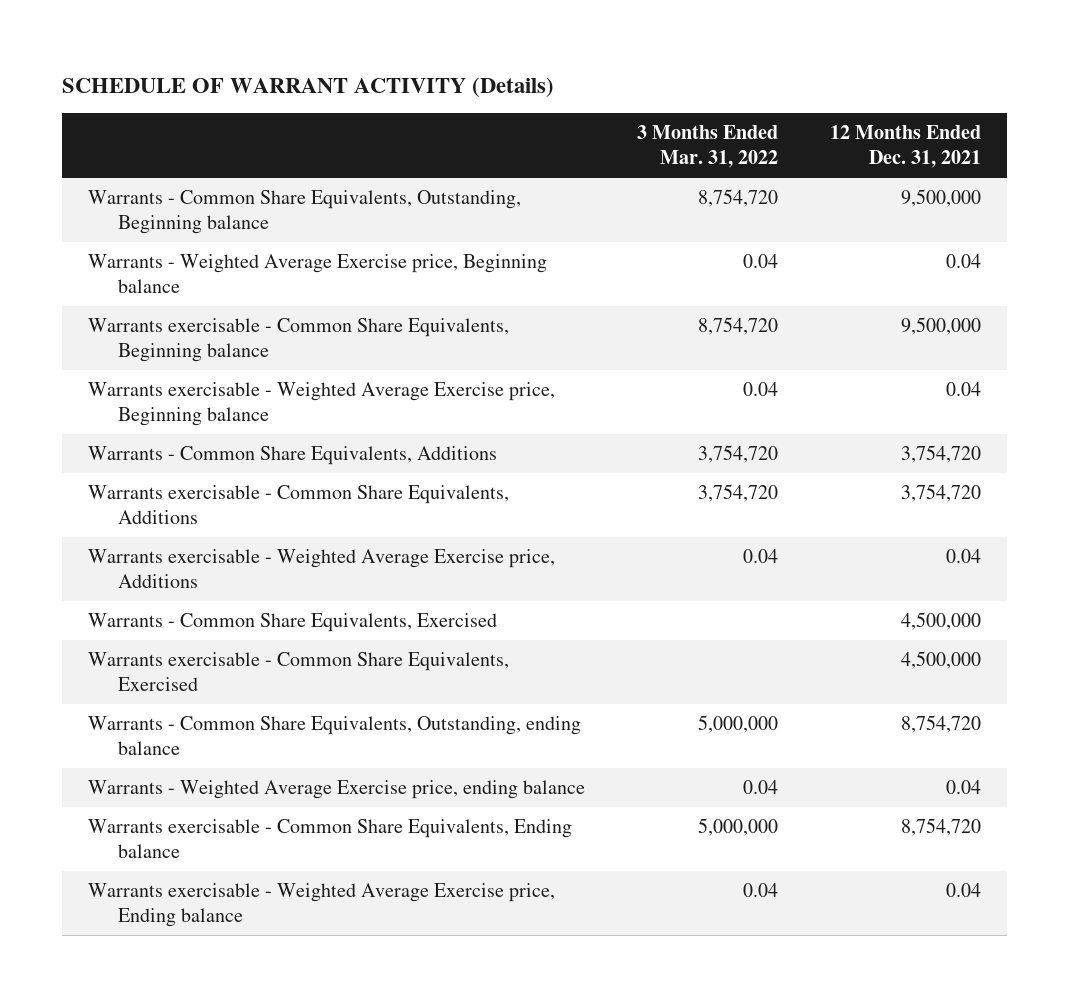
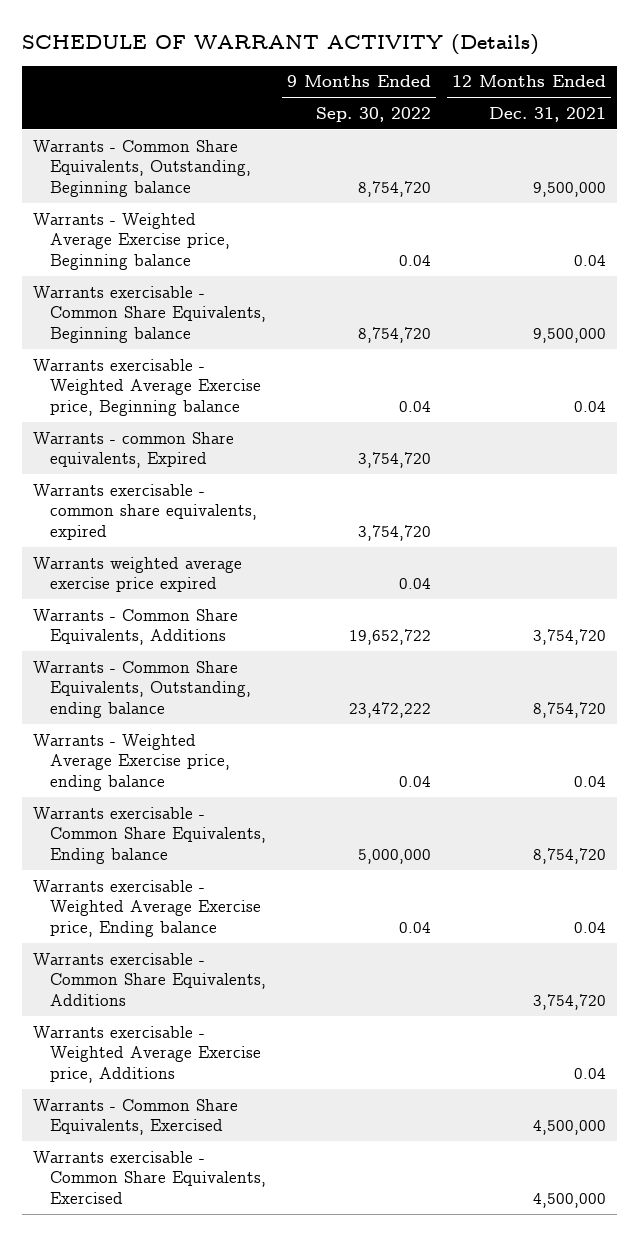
- | 3 Months Ended Mar. 31, 2022 | 12 Months Ended Dec. 31, 2021
+ | 9 Months Ended Sep. 30, 2022 | 12 Months Ended Dec. 31, 2021
+ Warrants - common Share equivalents, Expired | 3,754,720 |
+ Warrants exercisable - common share equivalents, expired | 3,754,720 |
+ Warrants weighted average exercise price expired | 0.04 |
moved down: Warrants exercisable - Common Share Equivalents, Additions | | 3,754,720
moved down: Warrants exercisable - Weighted Average Exercise price, Additions | | 0.04
moved down: Warrants - Common Share Equivalents, Exercised | | 4,500,000
moved down: Warrants exercisable - Common Share Equivalents, Exercised | | 4,500,000

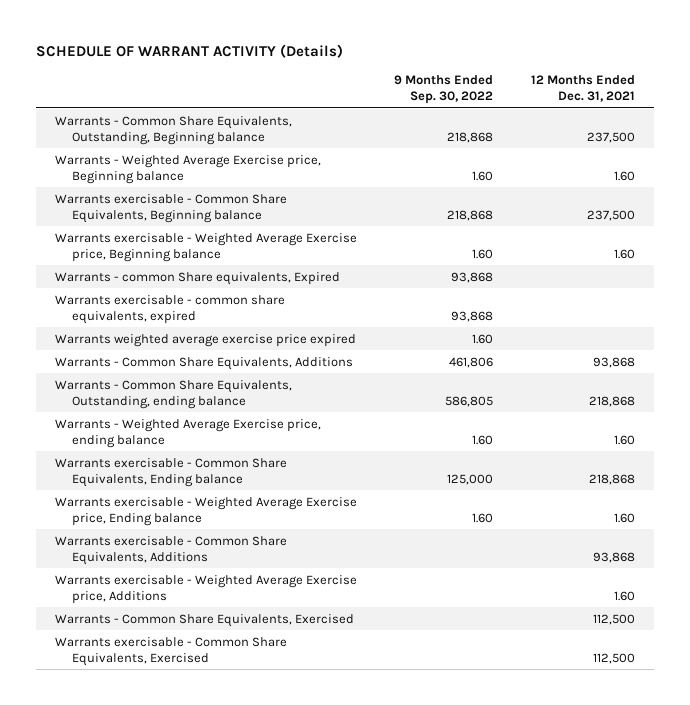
- Warrants - Common Share Equivalents, Outstanding, Beginning balance | 8,754,720 | 9,500,000
- Warrants - Weighted Average Exercise price, Beginning balance | 0.04 | 0.04
- Warrants exercisable - Common Share Equivalents, Beginning balance | 8,754,720 | 9,500,000
- Warrants exercisable - Weighted Average Exercise price, Beginning balance | 0.04 | 0.04
- Warrants - common Share equivalents, Expired | 3,754,720 |
- Warrants exercisable - common share equivalents, expired | 3,754,720 |
- Warrants weighted average exercise price expired | 0.04 |
- Warrants - Common Share Equivalents, Additions | 19,652,722 | 3,754,720
- Warrants - Common Share Equivalents, Outstanding, ending balance | 23,472,222 | 8,754,720
- Warrants - Weighted Average Exercise price, ending balance | 0.04 | 0.04
- Warrants exercisable - Common Share Equivalents, Ending balance | 5,000,000 | 8,754,720
- Warrants exercisable - Weighted Average Exercise price, Ending balance | 0.04 | 0.04
- Warrants exercisable - Common Share Equivalents, Additions | | 3,754,720
- Warrants exercisable - Weighted Average Exercise price, Additions | | 0.04
- Warrants - Common Share Equivalents, Exercised | | 4,500,000
- Warrants exercisable - Common Share Equivalents, Exercised | | 4,500,000
+ Warrants - Common Share Equivalents, Outstanding, Beginning balance | 218,868 | 237,500
+ Warrants - Weighted Average Exercise price, Beginning balance | 1.60 | 1.60
+ Warrants exercisable - Common Share Equivalents, Beginning balance | 218,868 | 237,500
+ Warrants exercisable - Weighted Average Exercise price, Beginning balance | 1.60 | 1.60
+ Warrants - common Share equivalents, Expired | 93,868 |
+ Warrants exercisable - common share equivalents, expired | 93,868 |
+ Warrants weighted average exercise price expired | 1.60 |
+ Warrants - Common Share Equivalents, Additions | 461,806 | 93,868
+ Warrants - Common Share Equivalents, Outstanding, ending balance | 586,805 | 218,868
+ Warrants - Weighted Average Exercise price, ending balance | 1.60 | 1.60
+ Warrants exercisable - Common Share Equivalents, Ending balance | 125,000 | 218,868
+ Warrants exercisable - Weighted Average Exercise price, Ending balance | 1.60 | 1.60
+ Warrants exercisable - Common Share Equivalents, Additions | | 93,868
+ Warrants exercisable - Weighted Average Exercise price, Additions | | 1.60
+ Warrants - Common Share Equivalents, Exercised | | 112,500
+ Warrants exercisable - Common Share Equivalents, Exercised | | 112,500

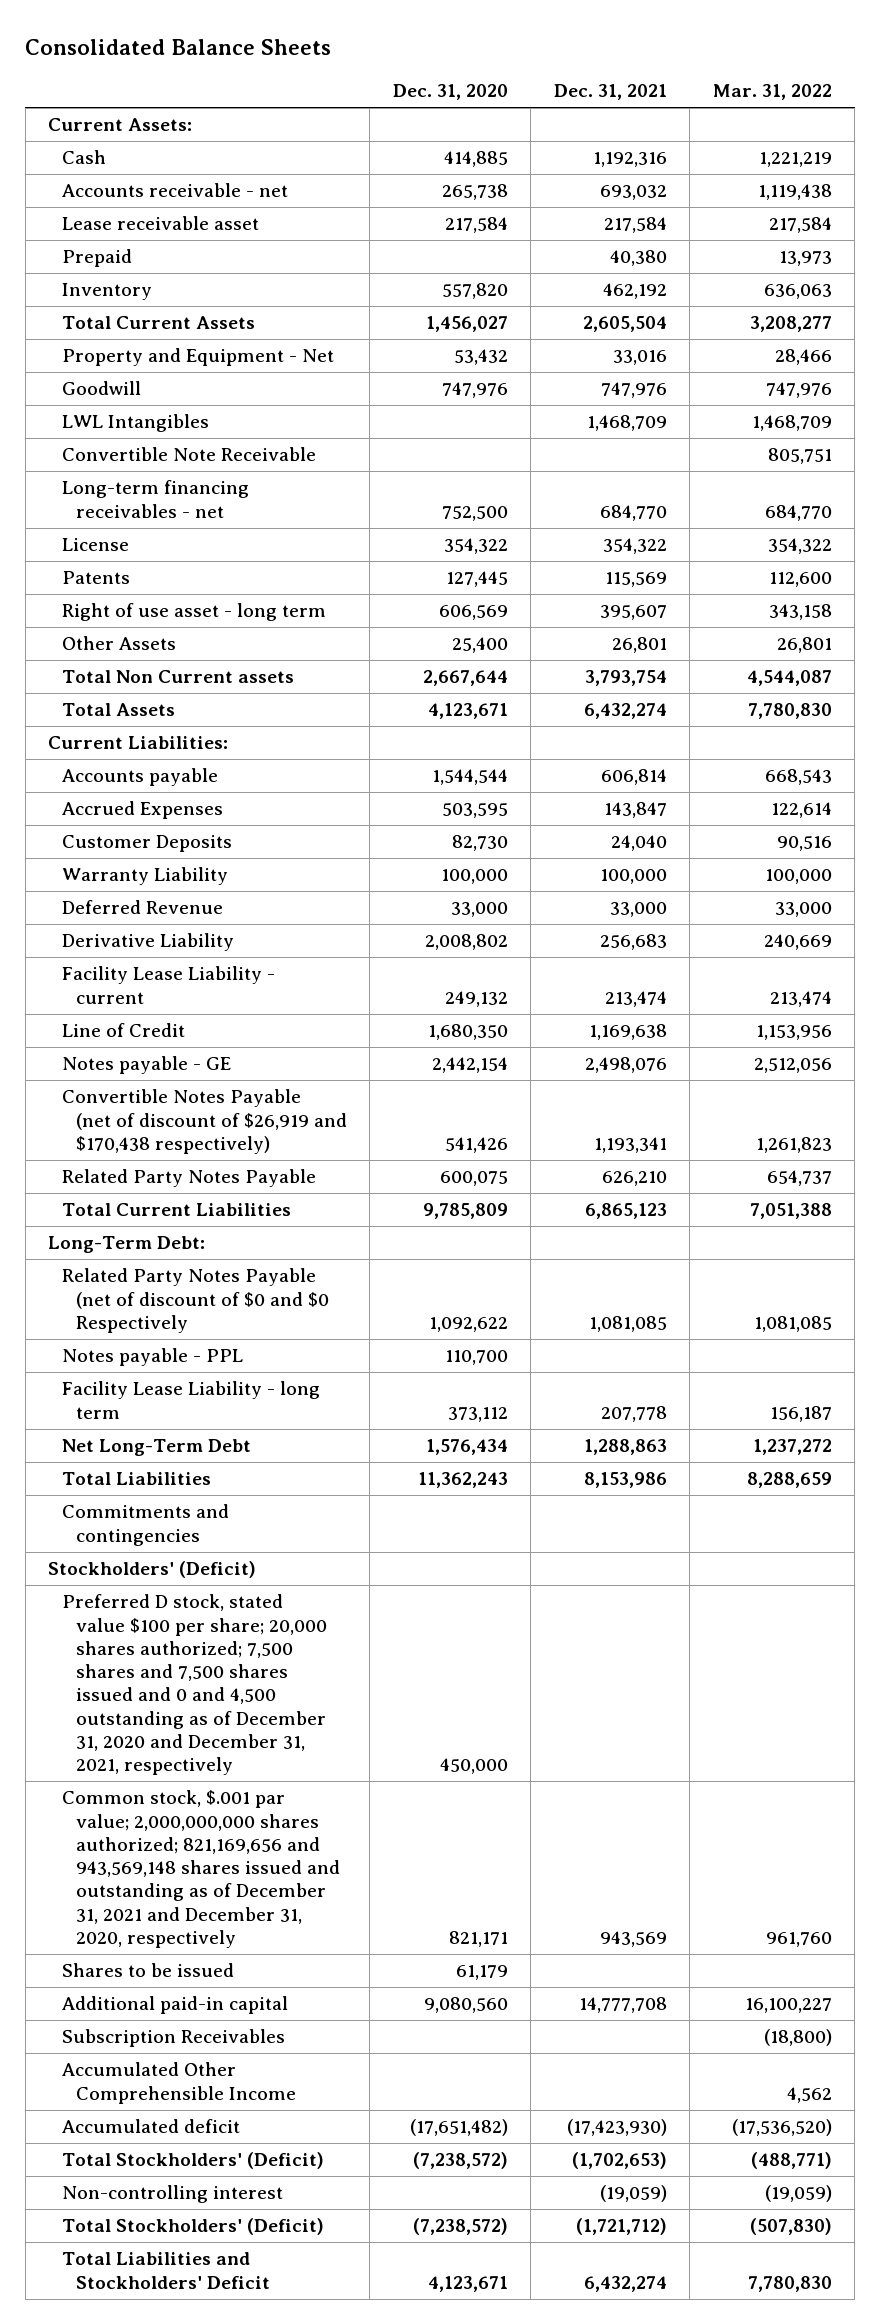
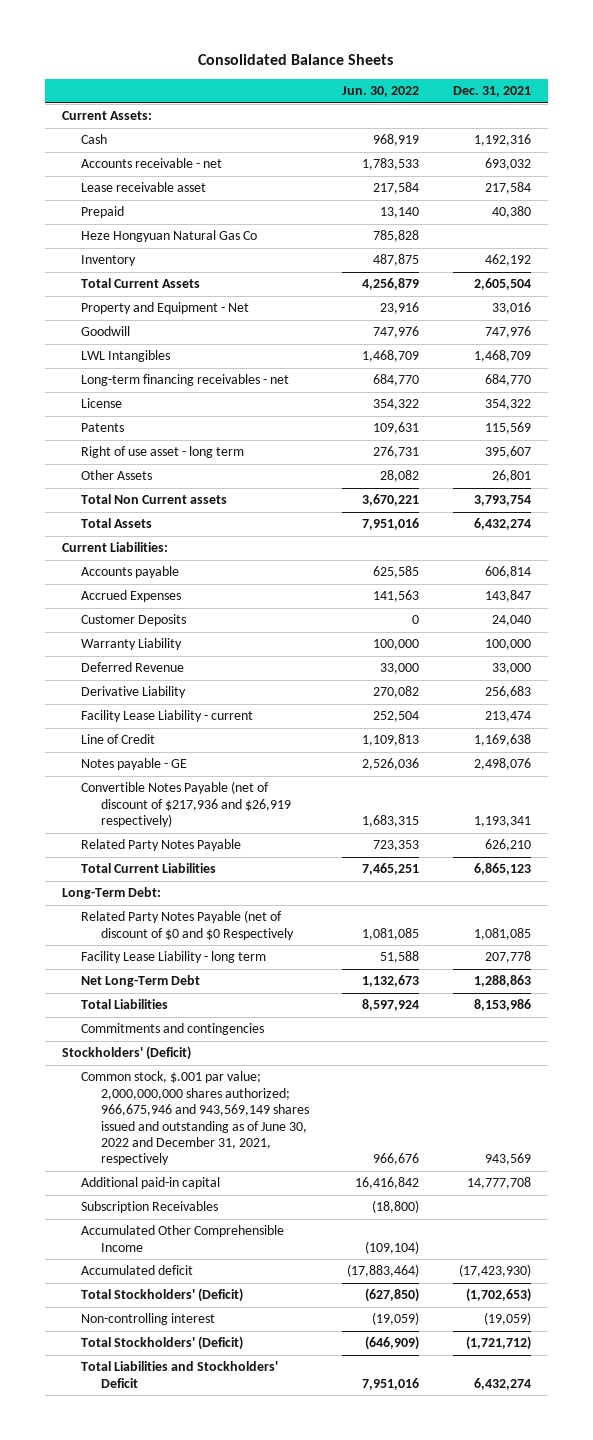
- | Dec. 31, 2020 | Dec. 31, 2021 | Mar. 31, 2022
+ | Jun. 30, 2022 | Dec. 31, 2021
+ Heze Hongyuan Natural Gas Co | 785,828 |
- Convertible Note Receivable | | | 805,751
- Convertible Notes Payable (net of discount of $26,919 and $170,438 respectively) | 541,426 | 1,193,341 | 1,261,823
+ Convertible Notes Payable (net of discount of $217,936 and $26,919 respectively) | 1,683,315 | 1,193,341
- Notes payable - PPL | 110,700 | |
- Preferred D stock, stated value $100 per share; 20,000 shares authorized; 7,500 shares and 7,500 shares issued and 0 and 4,500 outstanding as of December 31, 2020 and December 31, 2021, respectively | 450,000 | |
- Common stock, $.001 par value; 2,000,000,000 shares authorized; 821,169,656 and 943,569,148 shares issued and outstanding as of December 31, 2021 and December 31, 2020, respectively | 821,171 | 943,569 | 961,760
- Shares to be issued | 61,179 | |
+ Common stock, $.001 par value; 2,000,000,000 shares authorized; 966,675,946 and 943,569,149 shares issued and outstanding as of June 30, 2022 and December 31, 2021, respectively | 966,676 | 943,569

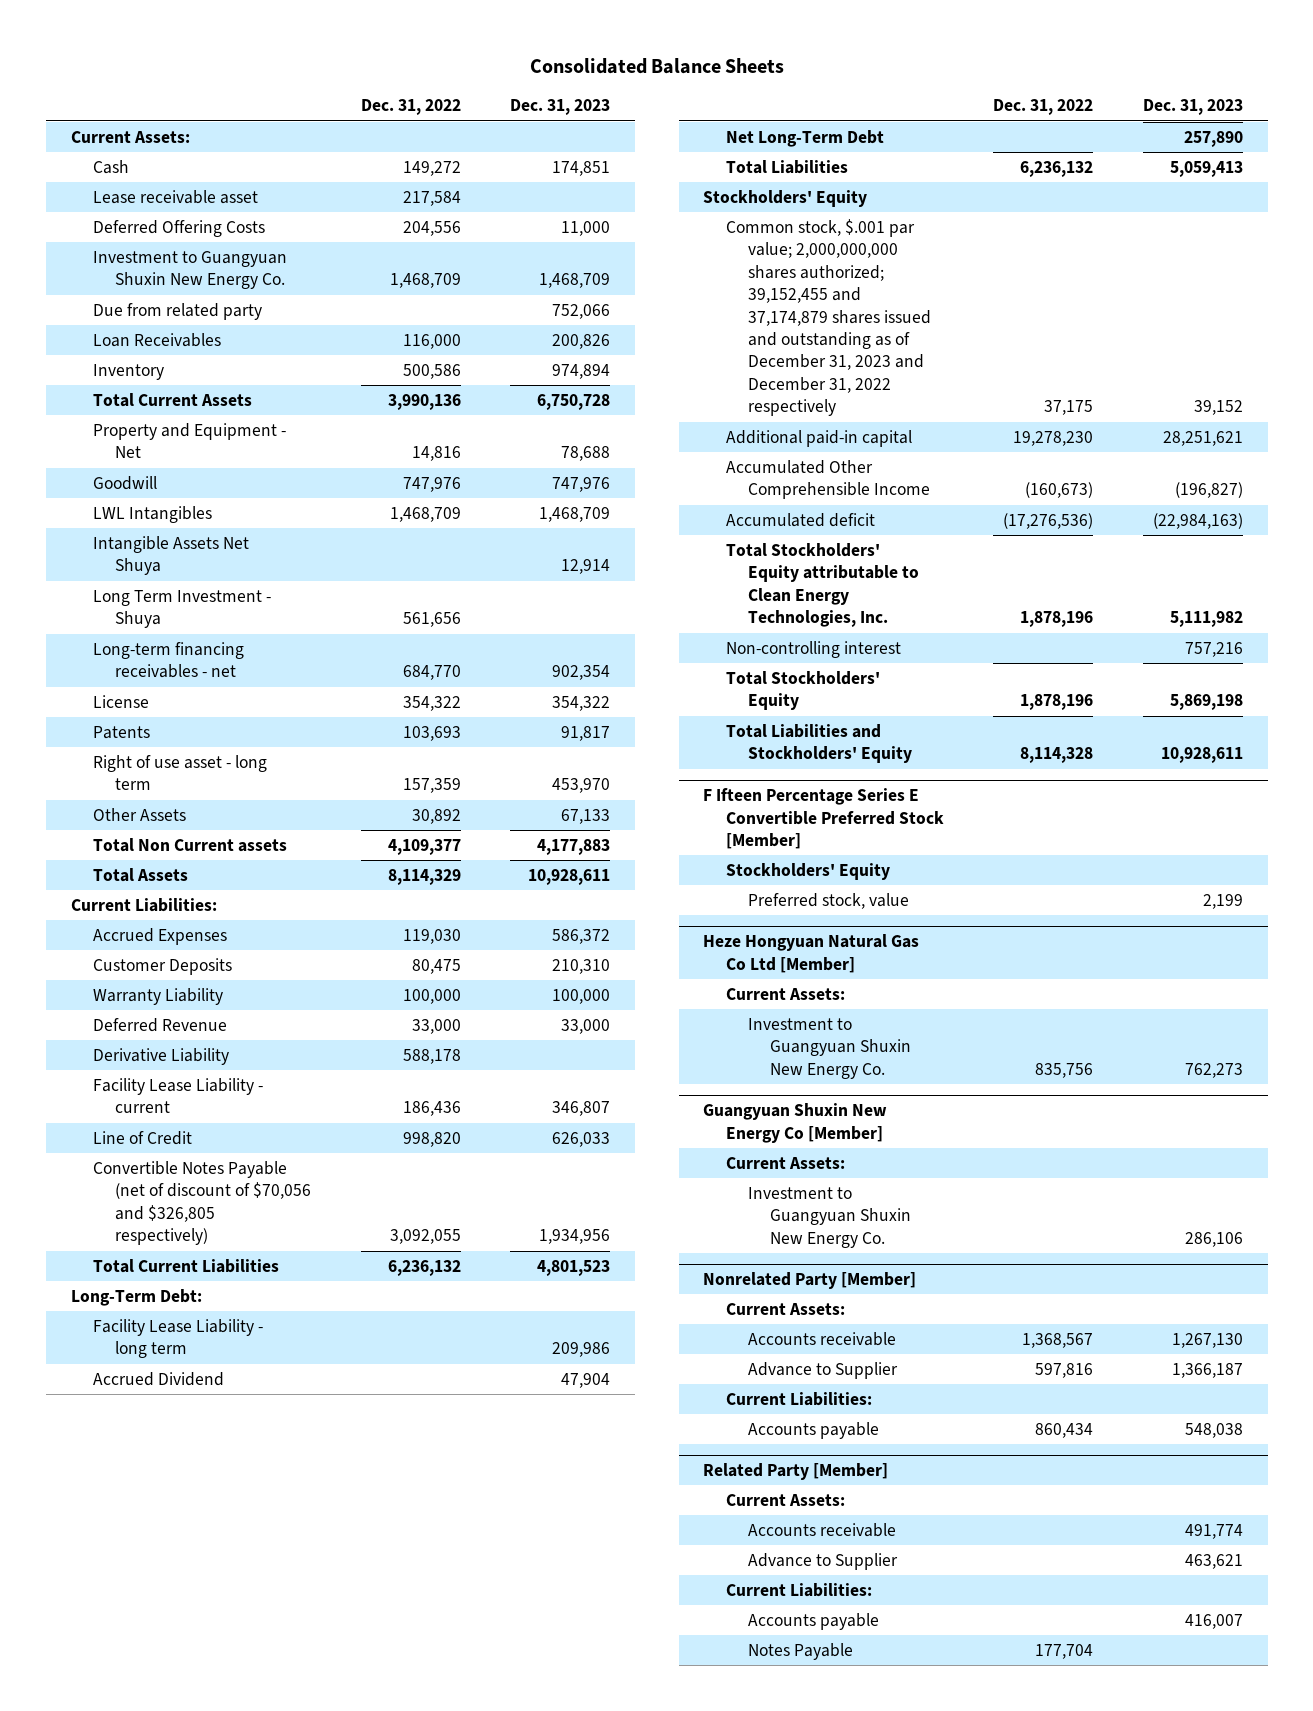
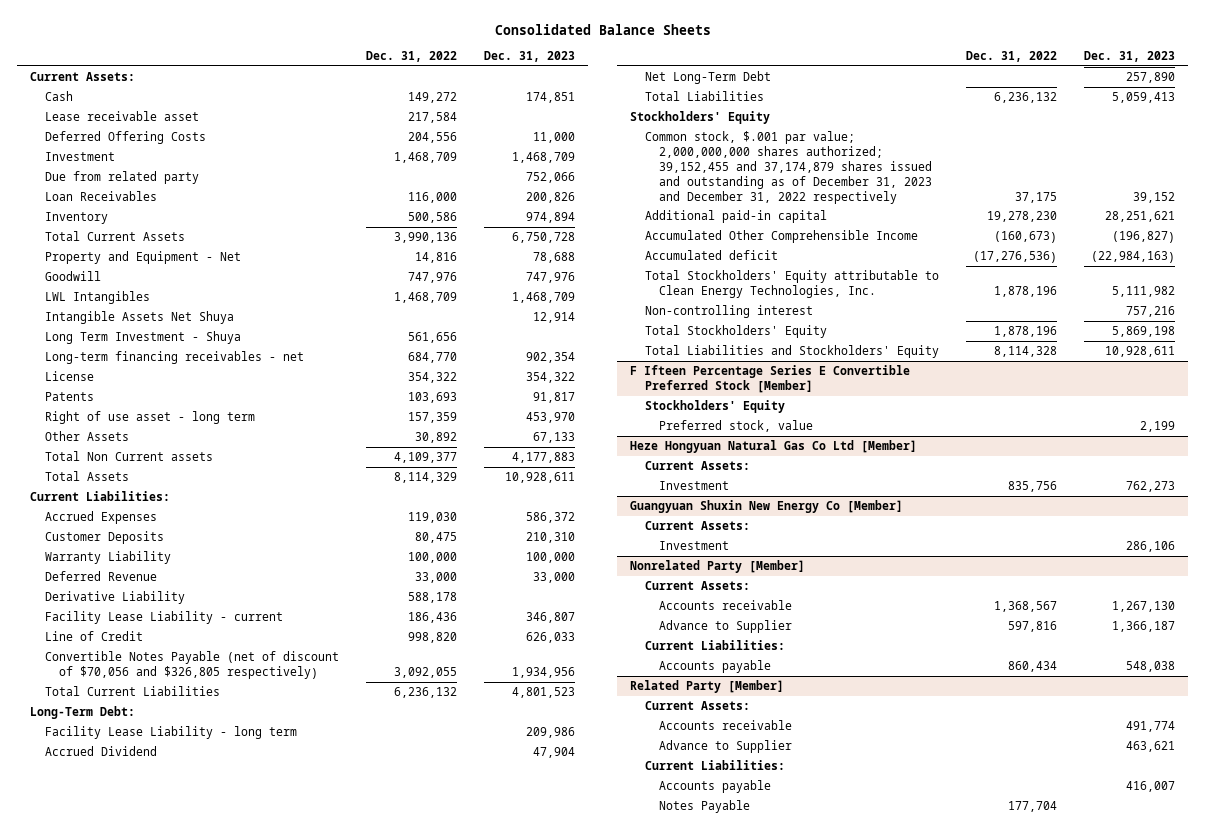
- Investment to Guangyuan Shuxin New Energy Co. | 1,468,709 | 1,468,709
+ Investment | 1,468,709 | 1,468,709
@ Heze Hongyuan Natural Gas Co Ltd [Member]
- Investment to Guangyuan Shuxin New Energy Co. | 835,756 | 762,273
+ Investment | 835,756 | 762,273
@ Guangyuan Shuxin New Energy Co [Member]
- Investment to Guangyuan Shuxin New Energy Co. | | 286,106
+ Investment | | 286,106

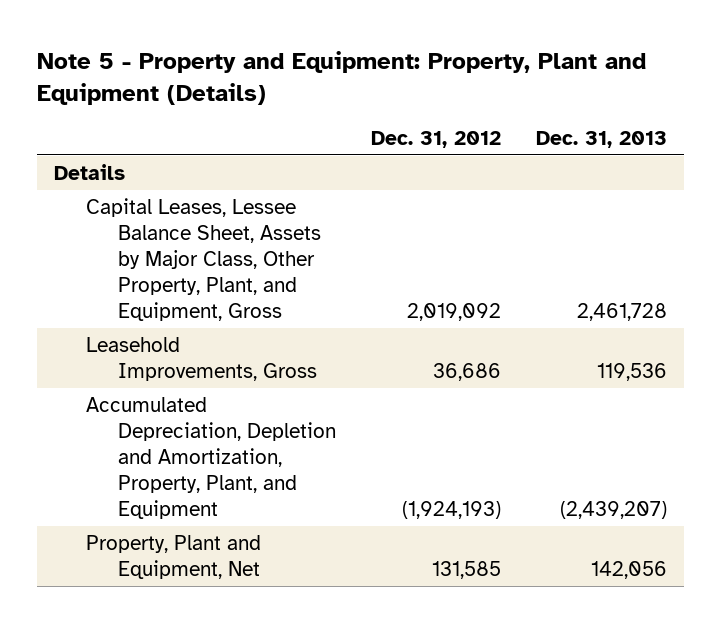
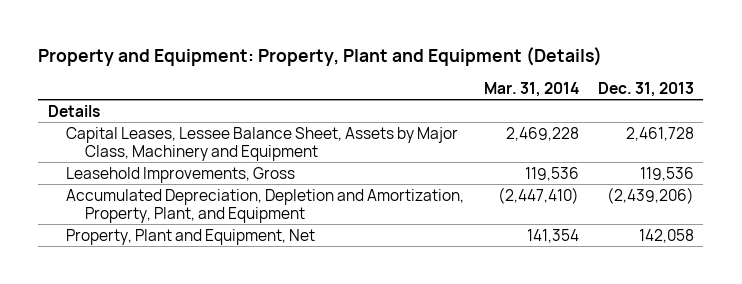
- Note 5 - Property and Equipment: Property, Plant and Equipment (Details)
+ Property and Equipment: Property, Plant and Equipment (Details)
- | Dec. 31, 2012 | Dec. 31, 2013
+ | Mar. 31, 2014 | Dec. 31, 2013
- Capital Leases, Lessee Balance Sheet, Assets by Major Class, Other Property, Plant, and Equipment, Gross | 2,019,092 | 2,461,728
+ Capital Leases, Lessee Balance Sheet, Assets by Major Class, Machinery and Equipment | 2,469,228 | 2,461,728
- Accumulated Depreciation, Depletion and Amortization, Property, Plant, and Equipment | (1,924,193) | (2,439,207)
- Property, Plant and Equipment, Net | 131,585 | 142,056
+ Accumulated Depreciation, Depletion and Amortization, Property, Plant, and Equipment | (2,447,410) | (2,439,206)
+ Property, Plant and Equipment, Net | 141,354 | 142,058

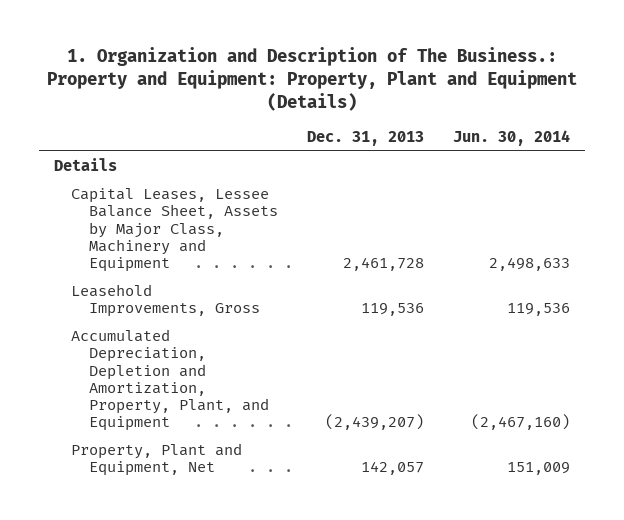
- Property and Equipment: Property, Plant and Equipment (Details)
+ 1. Organization and Description of The Business.: Property and Equipment: Property, Plant and Equipment (Details)
- | Mar. 31, 2014 | Dec. 31, 2013
+ | Dec. 31, 2013 | Jun. 30, 2014
- Accumulated Depreciation, Depletion and Amortization, Property, Plant, and Equipment | (2,447,410) | (2,439,206)
- Property, Plant and Equipment, Net | 141,354 | 142,058
+ Accumulated Depreciation, Depletion and Amortization, Property, Plant, and Equipment | (2,439,207) | (2,467,160)
+ Property, Plant and Equipment, Net | 142,057 | 151,009

